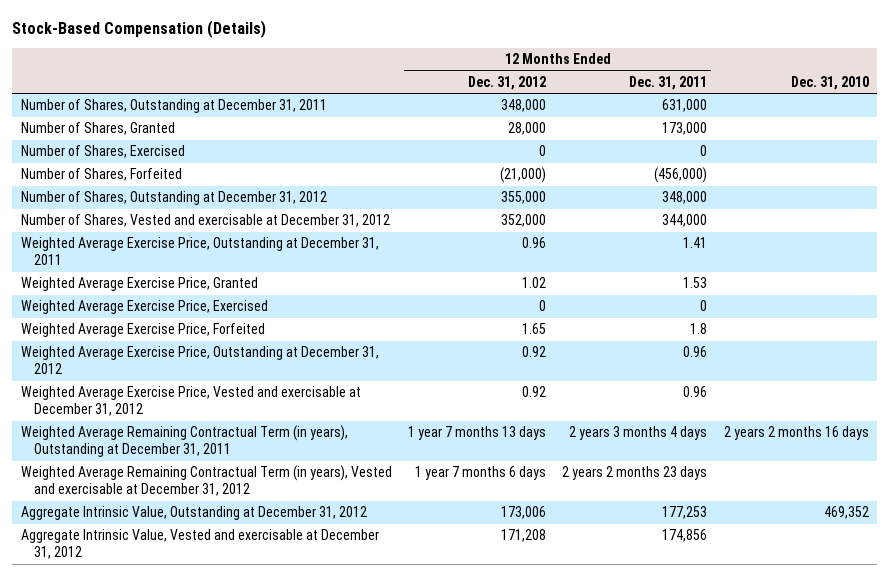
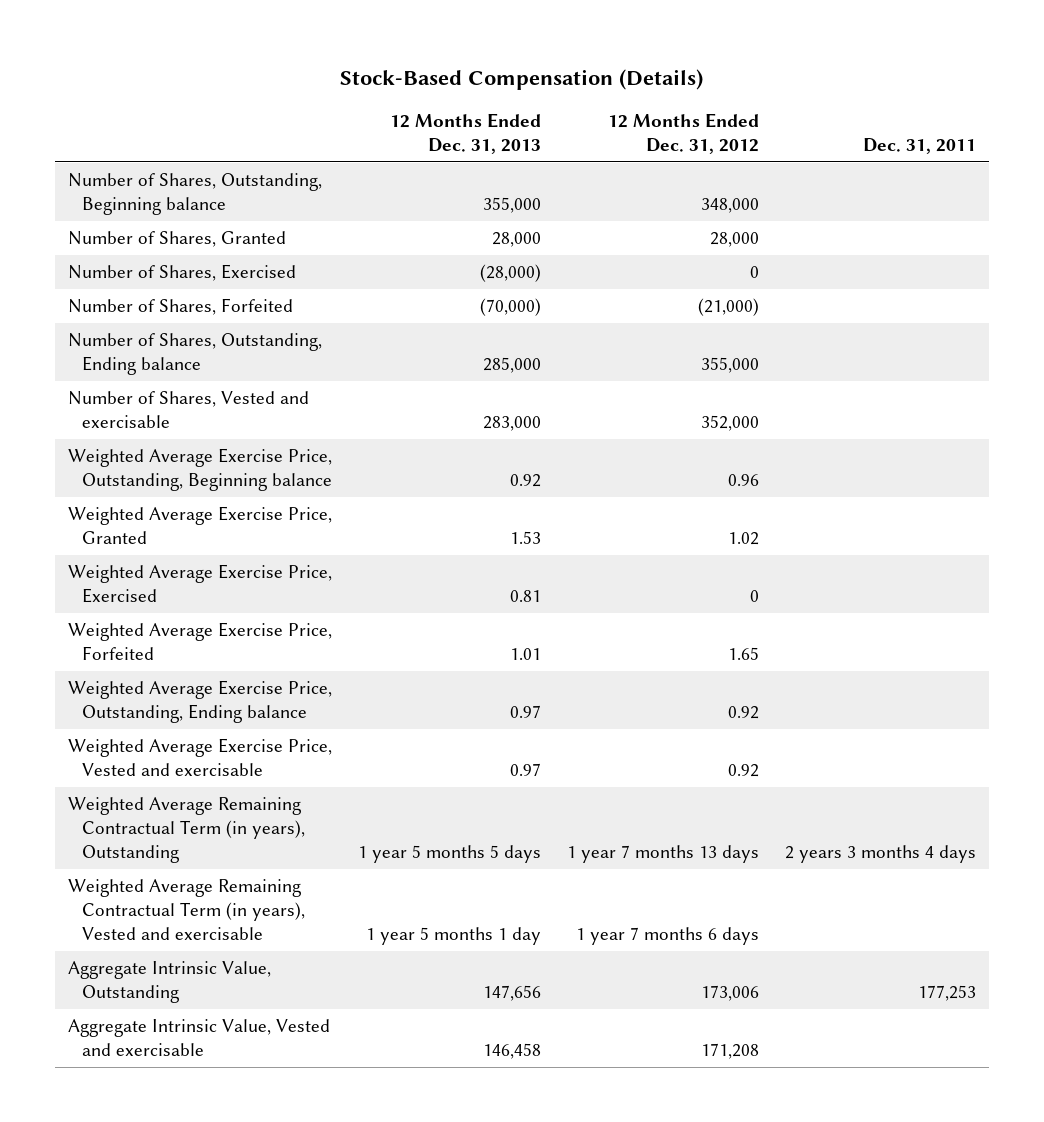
- | 12 Months Ended Dec. 31, 2012 | 12 Months Ended Dec. 31, 2011 | Dec. 31, 2010
+ | 12 Months Ended Dec. 31, 2013 | 12 Months Ended Dec. 31, 2012 | Dec. 31, 2011
- Number of Shares, Outstanding at December 31, 2011 | 348,000 | 631,000 |
+ Number of Shares, Outstanding, Beginning balance | 355,000 | 348,000 |
- Number of Shares, Outstanding at December 31, 2012 | 355,000 | 348,000 |
- Number of Shares, Vested and exercisable at December 31, 2012 | 352,000 | 344,000 |
- Weighted Average Exercise Price, Outstanding at December 31, 2011 | 0.96 | 1.41 |
+ Number of Shares, Outstanding, Ending balance | 285,000 | 355,000 |
+ Number of Shares, Vested and exercisable | 283,000 | 352,000 |
+ Weighted Average Exercise Price, Outstanding, Beginning balance | 0.92 | 0.96 |
- Weighted Average Exercise Price, Outstanding at December 31, 2012 | 0.92 | 0.96 |
- Weighted Average Exercise Price, Vested and exercisable at December 31, 2012 | 0.92 | 0.96 |
- Weighted Average Remaining Contractual Term (in years), Outstanding at December 31, 2011 | 1 year 7 months 13 days | 2 years 3 months 4 days | 2 years 2 months 16 days
- Weighted Average Remaining Contractual Term (in years), Vested and exercisable at December 31, 2012 | 1 year 7 months 6 days | 2 years 2 months 23 days |
- Aggregate Intrinsic Value, Outstanding at December 31, 2012 | 173,006 | 177,253 | 469,352
- Aggregate Intrinsic Value, Vested and exercisable at December 31, 2012 | 171,208 | 174,856 |
+ Weighted Average Exercise Price, Outstanding, Ending balance | 0.97 | 0.92 |
+ Weighted Average Exercise Price, Vested and exercisable | 0.97 | 0.92 |
+ Weighted Average Remaining Contractual Term (in years), Outstanding | 1 year 5 months 5 days | 1 year 7 months 13 days | 2 years 3 months 4 days
+ Weighted Average Remaining Contractual Term (in years), Vested and exercisable | 1 year 5 months 1 day | 1 year 7 months 6 days |
+ Aggregate Intrinsic Value, Outstanding | 147,656 | 173,006 | 177,253
+ Aggregate Intrinsic Value, Vested and exercisable | 146,458 | 171,208 |

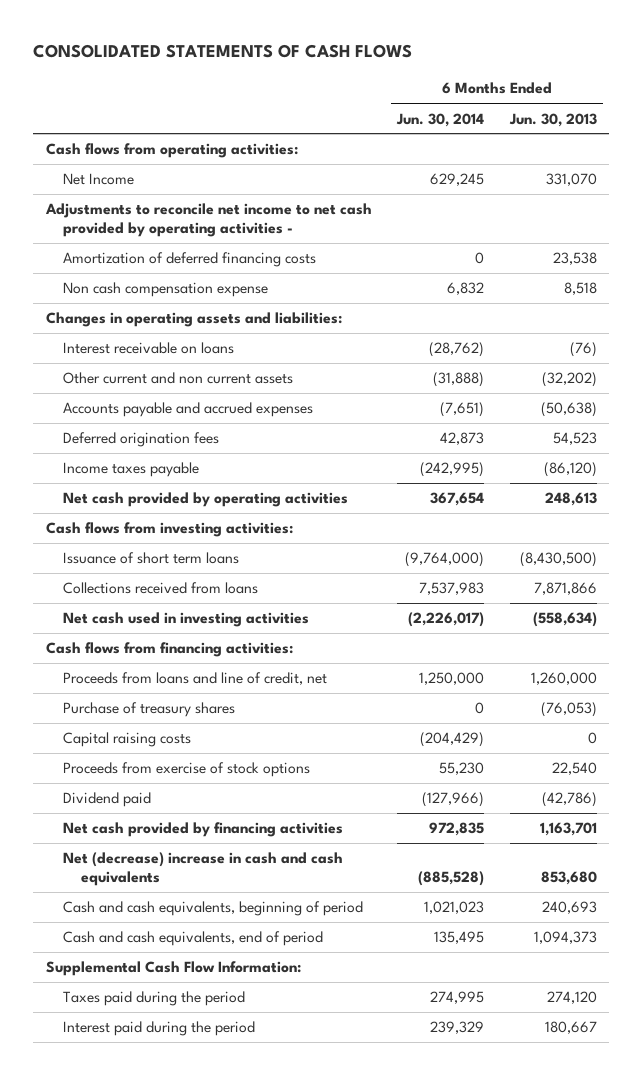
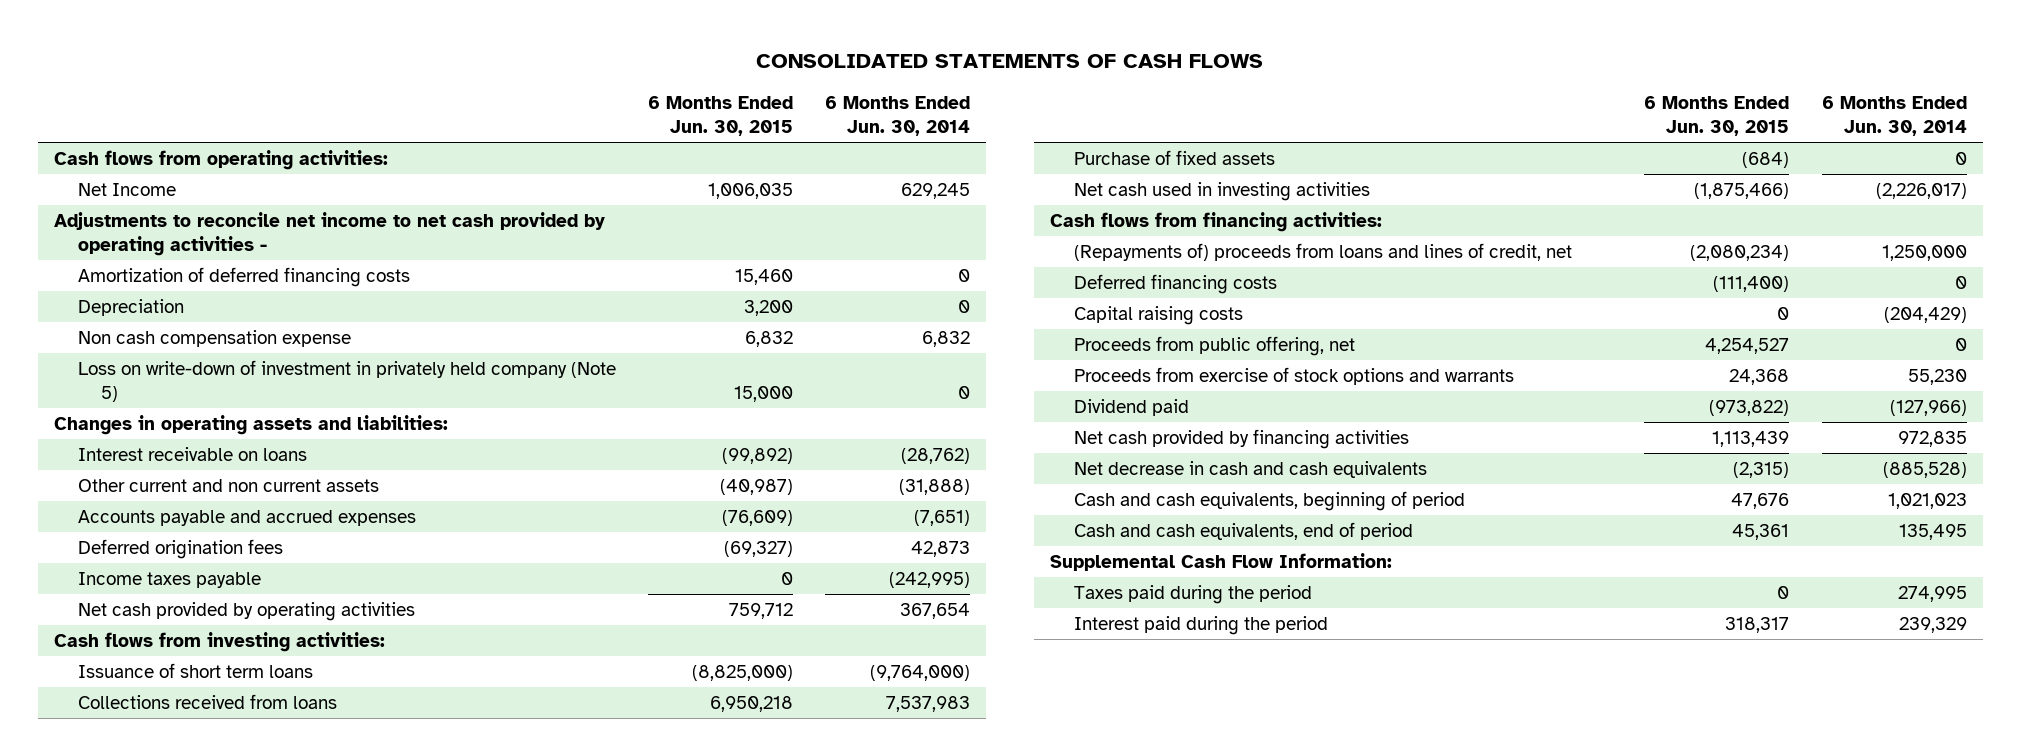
- | 6 Months Ended Jun. 30, 2014 | 6 Months Ended Jun. 30, 2013
+ | 6 Months Ended Jun. 30, 2015 | 6 Months Ended Jun. 30, 2014
+ Depreciation | 3,200 | 0
+ Loss on write-down of investment in privately held company (Note 5) | 15,000 | 0
+ Purchase of fixed assets | (684) | 0
- Proceeds from loans and line of credit, net | 1,250,000 | 1,260,000
- Purchase of treasury shares | 0 | (76,053)
+ (Repayments of) proceeds from loans and lines of credit, net | (2,080,234) | 1,250,000
+ Deferred financing costs | (111,400) | 0
- Proceeds from exercise of stock options | 55,230 | 22,540
+ Proceeds from public offering, net | 4,254,527 | 0
+ Proceeds from exercise of stock options and warrants | 24,368 | 55,230
- Net (decrease) increase in cash and cash equivalents | (885,528) | 853,680
+ Net decrease in cash and cash equivalents | (2,315) | (885,528)

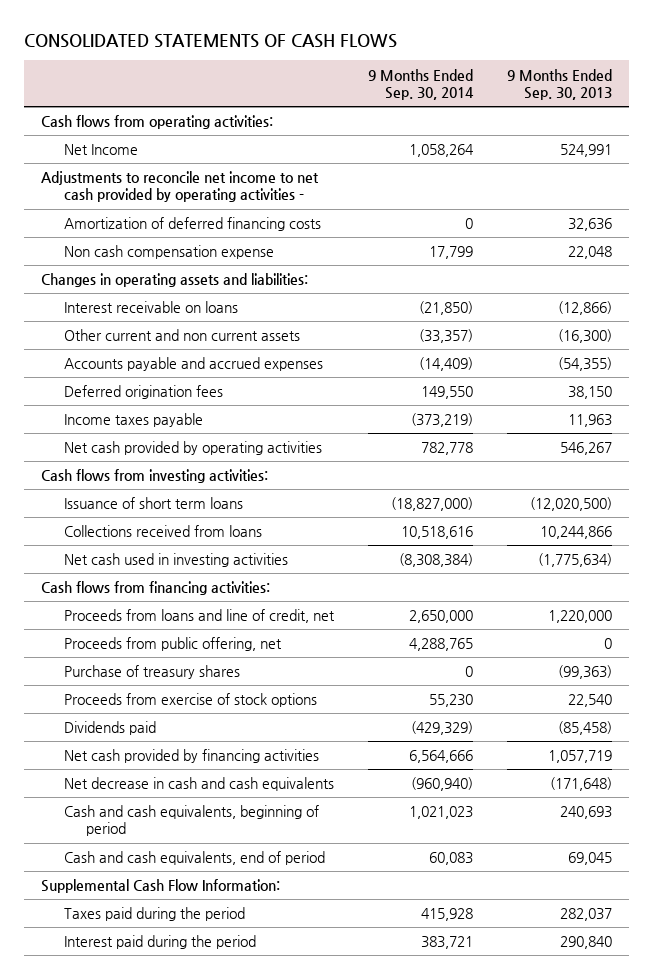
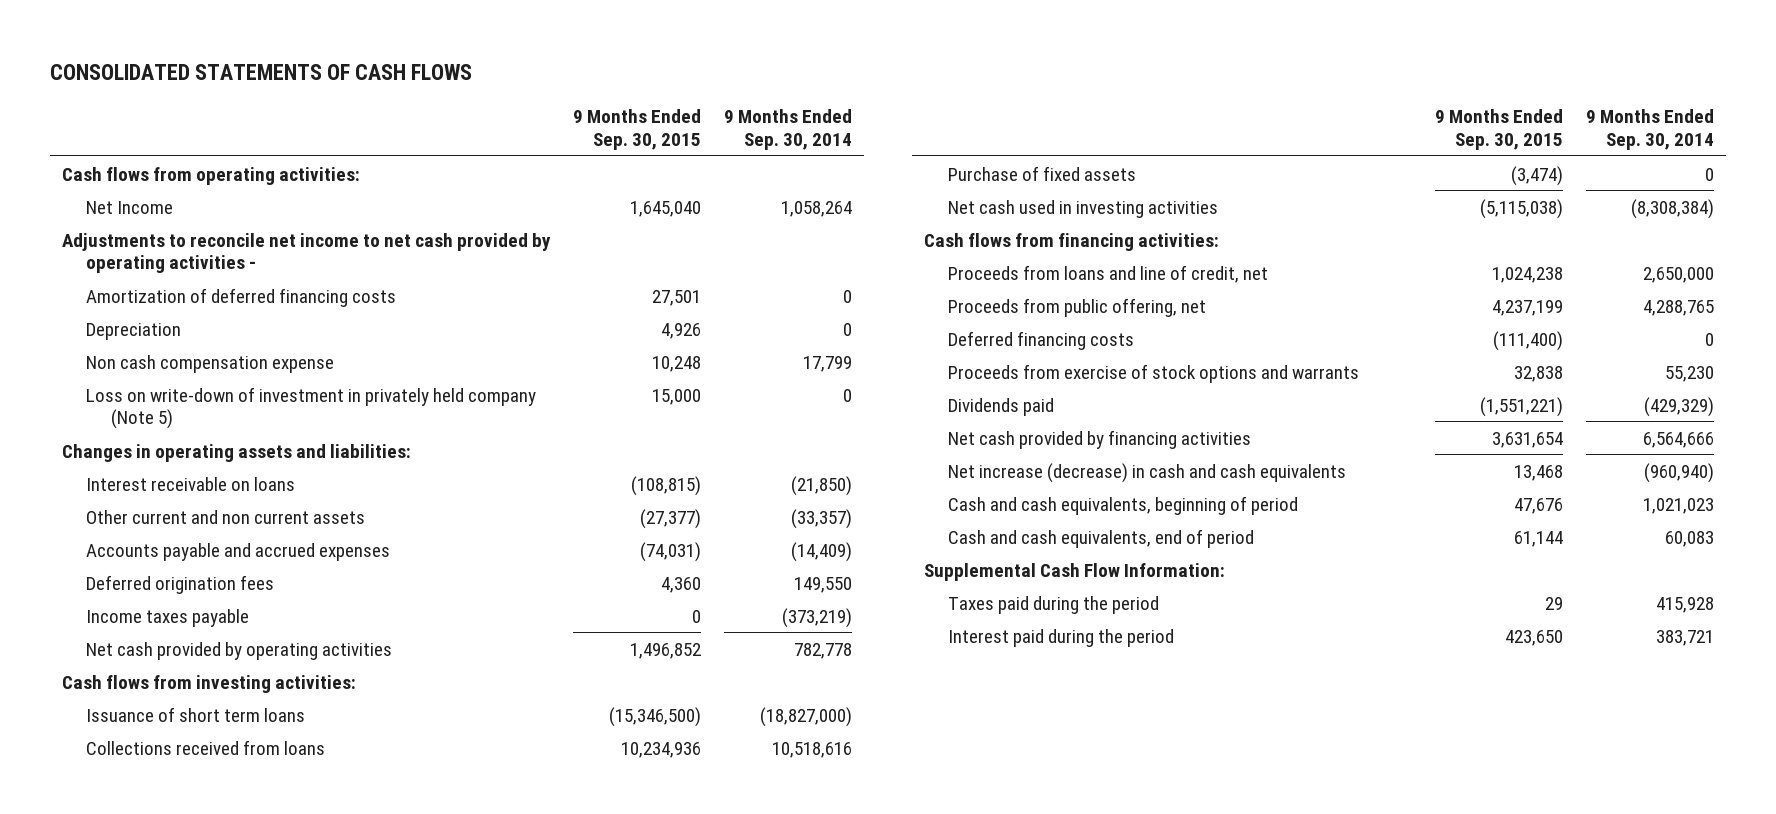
- | 9 Months Ended Sep. 30, 2014 | 9 Months Ended Sep. 30, 2013
+ | 9 Months Ended Sep. 30, 2015 | 9 Months Ended Sep. 30, 2014
+ Depreciation | 4,926 | 0
+ Loss on write-down of investment in privately held company (Note 5) | 15,000 | 0
+ Purchase of fixed assets | (3,474) | 0
- Purchase of treasury shares | 0 | (99,363)
- Proceeds from exercise of stock options | 55,230 | 22,540
+ Deferred financing costs | (111,400) | 0
+ Proceeds from exercise of stock options and warrants | 32,838 | 55,230
- Net decrease in cash and cash equivalents | (960,940) | (171,648)
+ Net increase (decrease) in cash and cash equivalents | 13,468 | (960,940)

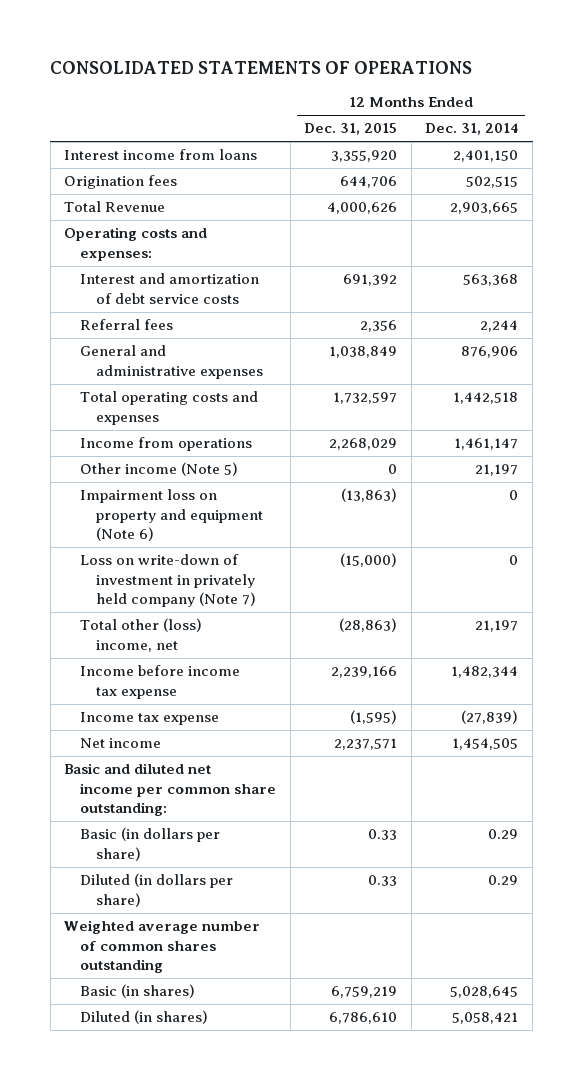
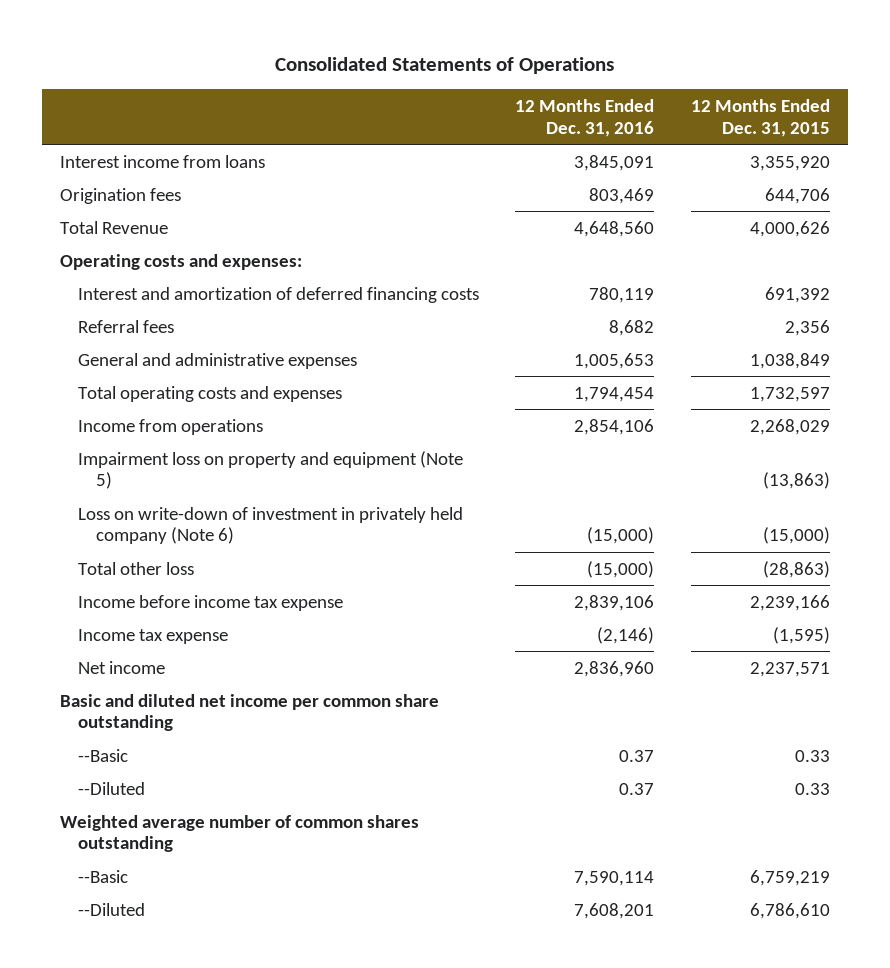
- CONSOLIDATED STATEMENTS OF OPERATIONS
+ Consolidated Statements of Operations
- | 12 Months Ended Dec. 31, 2015 | 12 Months Ended Dec. 31, 2014
+ | 12 Months Ended Dec. 31, 2016 | 12 Months Ended Dec. 31, 2015
- Interest and amortization of debt service costs | 691,392 | 563,368
+ Interest and amortization of deferred financing costs | 780,119 | 691,392
- Other income (Note 5) | 0 | 21,197
- Impairment loss on property and equipment (Note 6) | (13,863) | 0
- Loss on write-down of investment in privately held company (Note 7) | (15,000) | 0
- Total other (loss) income, net | (28,863) | 21,197
+ Impairment loss on property and equipment (Note 5) | | (13,863)
+ Loss on write-down of investment in privately held company (Note 6) | (15,000) | (15,000)
+ Total other loss | (15,000) | (28,863)
- Basic and diluted net income per common share outstanding:
- Basic (in dollars per share) | 0.33 | 0.29
- Diluted (in dollars per share) | 0.33 | 0.29
+ Basic and diluted net income per common share outstanding
+ --Basic | 0.37 | 0.33
+ --Diluted | 0.37 | 0.33
- Basic (in shares) | 6,759,219 | 5,028,645
- Diluted (in shares) | 6,786,610 | 5,058,421
+ --Basic | 7,590,114 | 6,759,219
+ --Diluted | 7,608,201 | 6,786,610

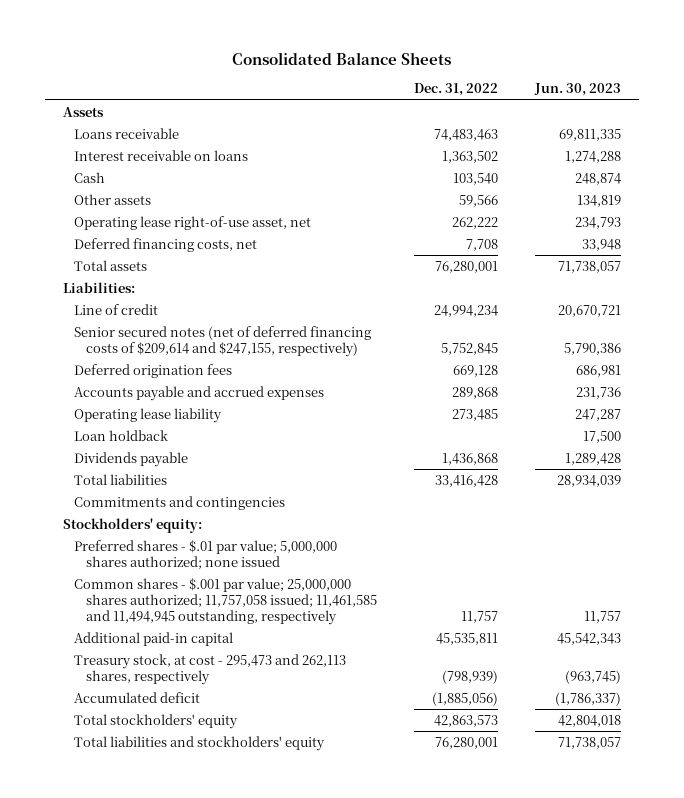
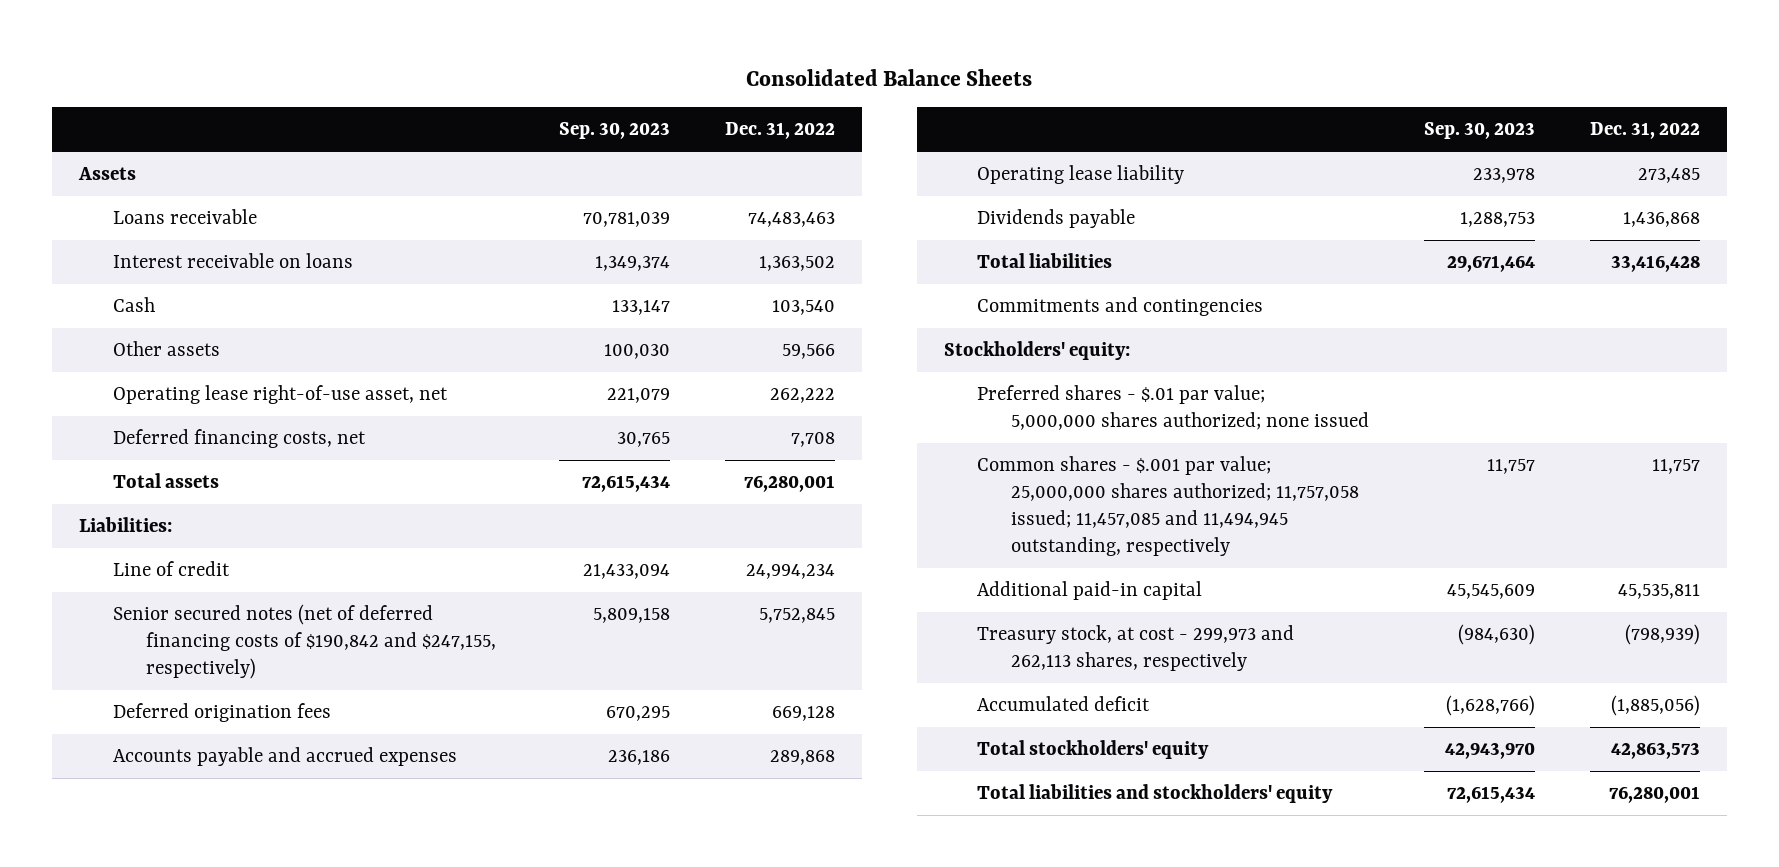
- | Dec. 31, 2022 | Jun. 30, 2023
+ | Sep. 30, 2023 | Dec. 31, 2022
- Senior secured notes (net of deferred financing costs of $209,614 and $247,155, respectively) | 5,752,845 | 5,790,386
+ Senior secured notes (net of deferred financing costs of $190,842 and $247,155, respectively) | 5,809,158 | 5,752,845
- Loan holdback | | 17,500
- Common shares - $.001 par value; 25,000,000 shares authorized; 11,757,058 issued; 11,461,585 and 11,494,945 outstanding, respectively | 11,757 | 11,757
+ Common shares - $.001 par value; 25,000,000 shares authorized; 11,757,058 issued; 11,457,085 and 11,494,945 outstanding, respectively | 11,757 | 11,757
- Treasury stock, at cost - 295,473 and 262,113 shares, respectively | (798,939) | (963,745)
+ Treasury stock, at cost - 299,973 and 262,113 shares, respectively | (984,630) | (798,939)

